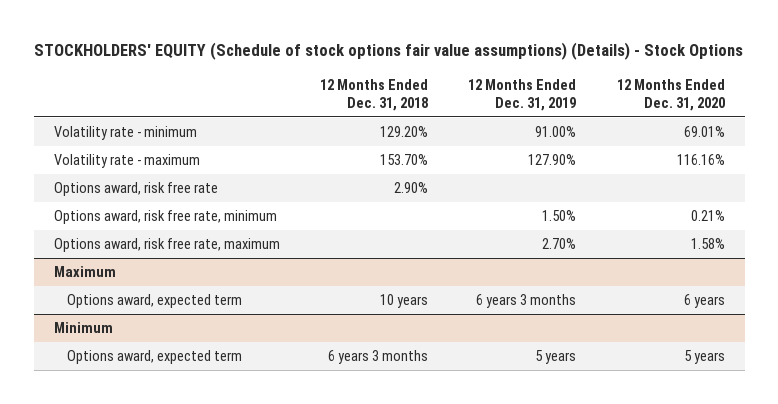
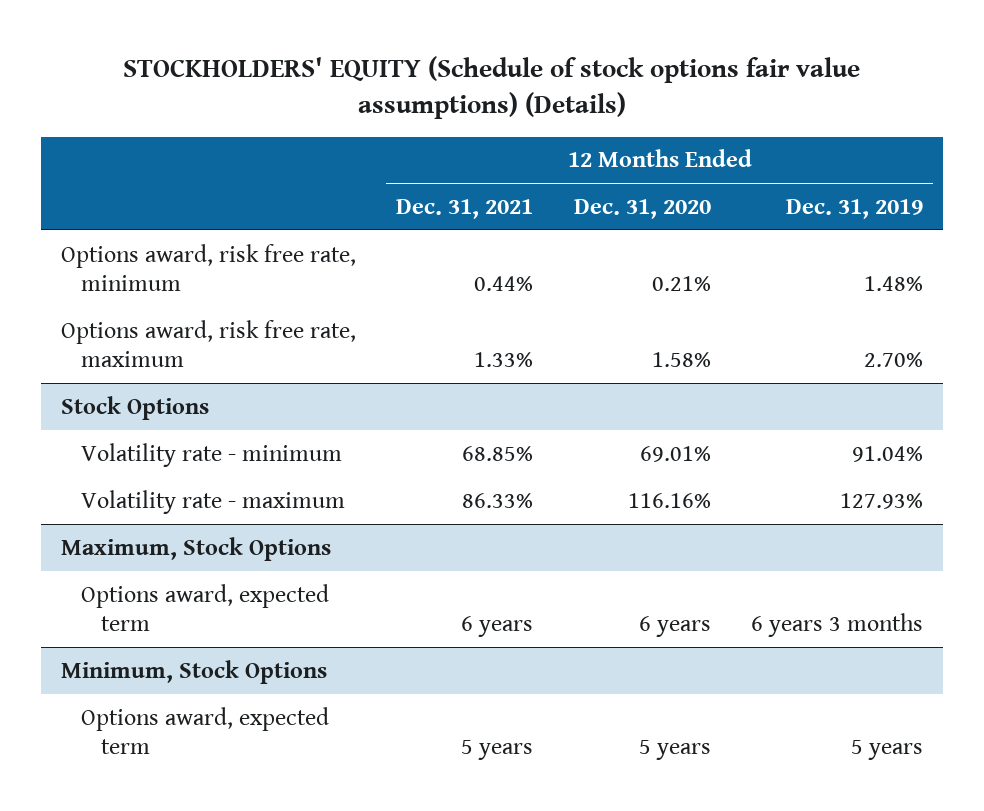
- STOCKHOLDERS' EQUITY (Schedule of stock options fair value assumptions) (Details) - Stock Options
+ STOCKHOLDERS' EQUITY (Schedule of stock options fair value assumptions) (Details)
- | 12 Months Ended Dec. 31, 2018 | 12 Months Ended Dec. 31, 2019 | 12 Months Ended Dec. 31, 2020
+ | 12 Months Ended Dec. 31, 2021 | 12 Months Ended Dec. 31, 2020 | 12 Months Ended Dec. 31, 2019
- Volatility rate - minimum | 129.20% | 91.00% | 69.01%
- Volatility rate - maximum | 153.70% | 127.90% | 116.16%
- Options award, risk free rate | 2.90% | |
- Options award, risk free rate, minimum | | 1.50% | 0.21%
+ Options award, risk free rate, minimum | 0.44% | 0.21% | 1.48%
- Maximum
+ Stock Options
+ Volatility rate - minimum | 68.85% | 69.01% | 91.04%
+ Volatility rate - maximum | 86.33% | 116.16% | 127.93%
+ Maximum, Stock Options
- Minimum
+ Minimum, Stock Options

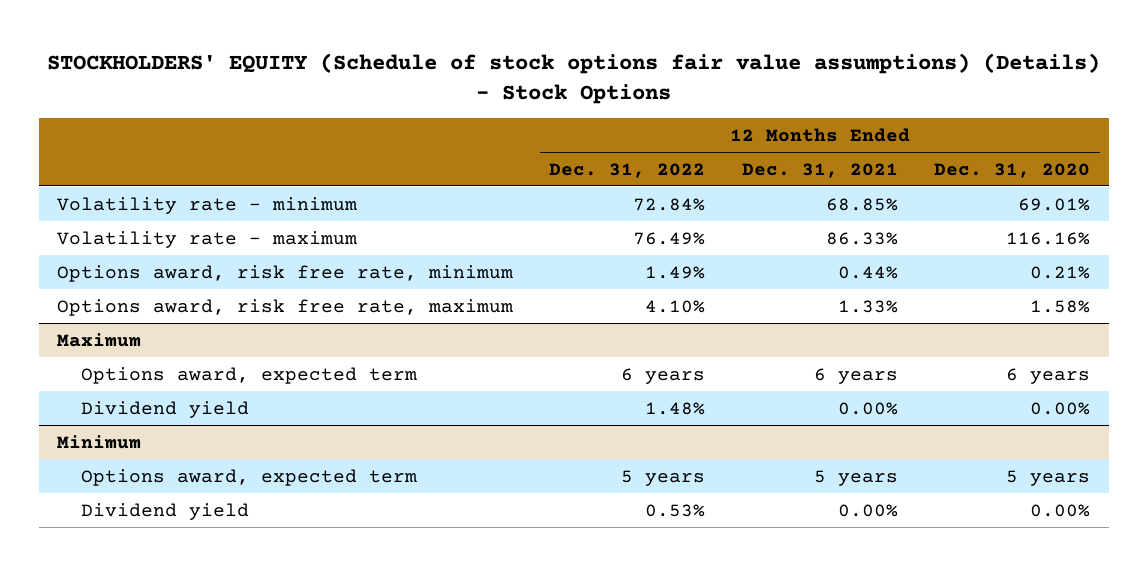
- STOCKHOLDERS' EQUITY (Schedule of stock options fair value assumptions) (Details)
+ STOCKHOLDERS' EQUITY (Schedule of stock options fair value assumptions) (Details) - Stock Options
- | 12 Months Ended Dec. 31, 2021 | 12 Months Ended Dec. 31, 2020 | 12 Months Ended Dec. 31, 2019
+ | 12 Months Ended Dec. 31, 2022 | 12 Months Ended Dec. 31, 2021 | 12 Months Ended Dec. 31, 2020
- Stock Options
- Maximum, Stock Options
moved down: Options award, risk free rate, minimum | 1.49% | 0.44% | 0.21%
moved down: Options award, risk free rate, maximum | 4.10% | 1.33% | 1.58%
+ Maximum
- Minimum, Stock Options
+ Dividend yield | 1.48% | 0.00% | 0.00%
+ Minimum
+ Dividend yield | 0.53% | 0.00% | 0.00%

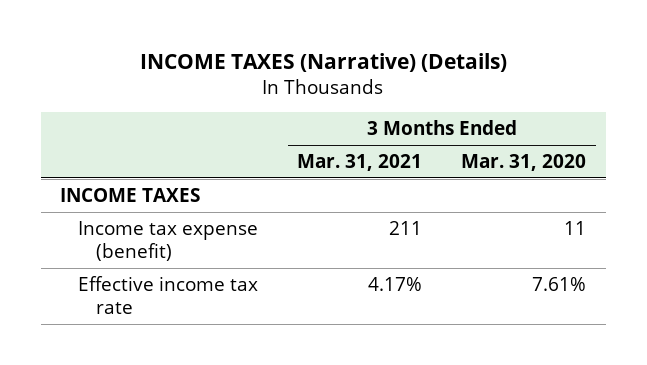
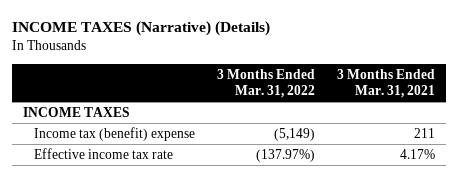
- | 3 Months Ended Mar. 31, 2021 | 3 Months Ended Mar. 31, 2020
+ | 3 Months Ended Mar. 31, 2022 | 3 Months Ended Mar. 31, 2021
- Income tax expense (benefit) | 211 | 11
+ Income tax (benefit) expense | (5,149) | 211

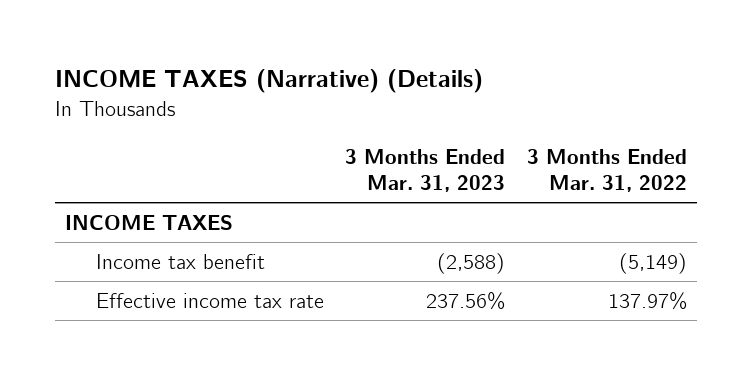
- | 3 Months Ended Mar. 31, 2022 | 3 Months Ended Mar. 31, 2021
+ | 3 Months Ended Mar. 31, 2023 | 3 Months Ended Mar. 31, 2022
- Income tax (benefit) expense | (5,149) | 211
- Effective income tax rate | (137.97%) | 4.17%
+ Income tax benefit | (2,588) | (5,149)
+ Effective income tax rate | 237.56% | 137.97%

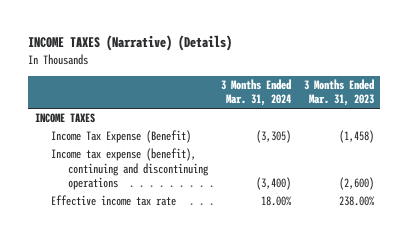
- | 3 Months Ended Mar. 31, 2023 | 3 Months Ended Mar. 31, 2022
+ | 3 Months Ended Mar. 31, 2024 | 3 Months Ended Mar. 31, 2023
- Income tax benefit | (2,588) | (5,149)
- Effective income tax rate | 237.56% | 137.97%
+ Income Tax Expense (Benefit) | (3,305) | (1,458)
+ Income tax expense (benefit), continuing and discontinuing operations | (3,400) | (2,600)
+ Effective income tax rate | 18.00% | 238.00%

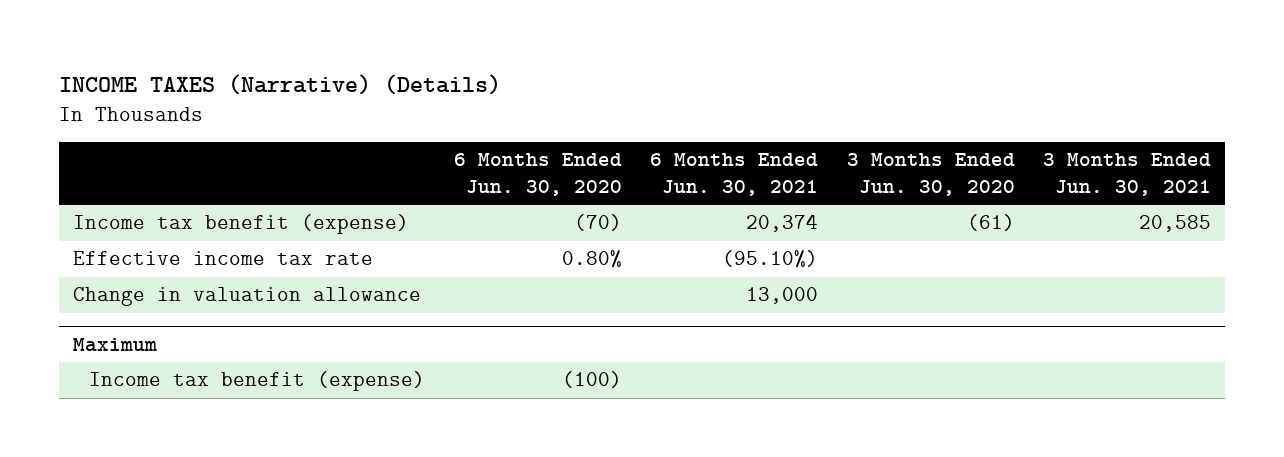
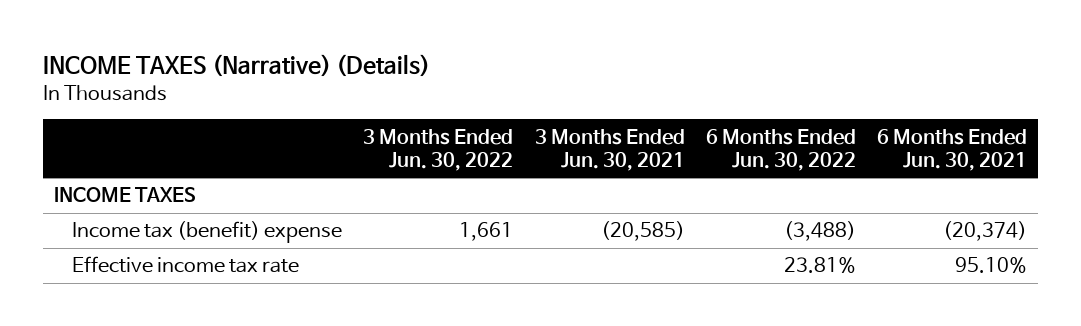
- | 6 Months Ended Jun. 30, 2020 | 6 Months Ended Jun. 30, 2021 | 3 Months Ended Jun. 30, 2020 | 3 Months Ended Jun. 30, 2021
+ | 3 Months Ended Jun. 30, 2022 | 3 Months Ended Jun. 30, 2021 | 6 Months Ended Jun. 30, 2022 | 6 Months Ended Jun. 30, 2021
- Income tax benefit (expense) | (70) | 20,374 | (61) | 20,585
- Effective income tax rate | 0.80% | (95.10%) | |
- Change in valuation allowance | | 13,000 | |
- Maximum
- Income tax benefit (expense) | (100) | | |
+ INCOME TAXES
+ Income tax (benefit) expense | 1,661 | (20,585) | (3,488) | (20,374)
+ Effective income tax rate | | | 23.81% | 95.10%

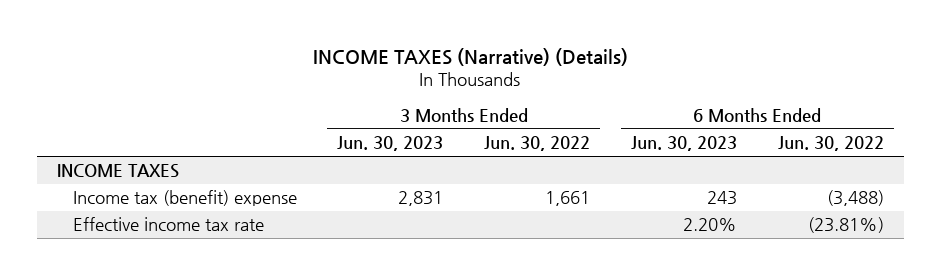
- | 3 Months Ended Jun. 30, 2022 | 3 Months Ended Jun. 30, 2021 | 6 Months Ended Jun. 30, 2022 | 6 Months Ended Jun. 30, 2021
+ | 3 Months Ended Jun. 30, 2023 | 3 Months Ended Jun. 30, 2022 | 6 Months Ended Jun. 30, 2023 | 6 Months Ended Jun. 30, 2022
- Effective income tax rate | | | 23.81% | 95.10%
+ Effective income tax rate | | | 2.20% | (23.81%)

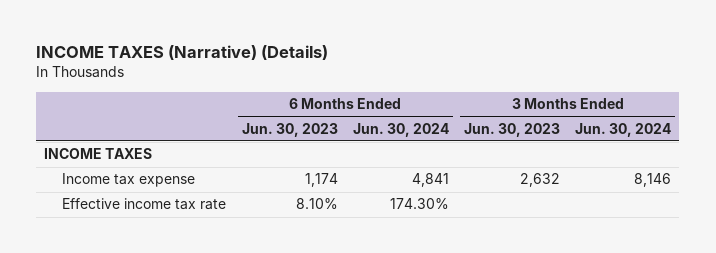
- | 3 Months Ended Jun. 30, 2023 | 3 Months Ended Jun. 30, 2022 | 6 Months Ended Jun. 30, 2023 | 6 Months Ended Jun. 30, 2022
+ | 6 Months Ended Jun. 30, 2023 | 6 Months Ended Jun. 30, 2024 | 3 Months Ended Jun. 30, 2023 | 3 Months Ended Jun. 30, 2024
- Income tax (benefit) expense | 2,831 | 1,661 | 243 | (3,488)
- Effective income tax rate | | | 2.20% | (23.81%)
+ Income tax expense | 1,174 | 4,841 | 2,632 | 8,146
+ Effective income tax rate | 8.10% | 174.30% | |

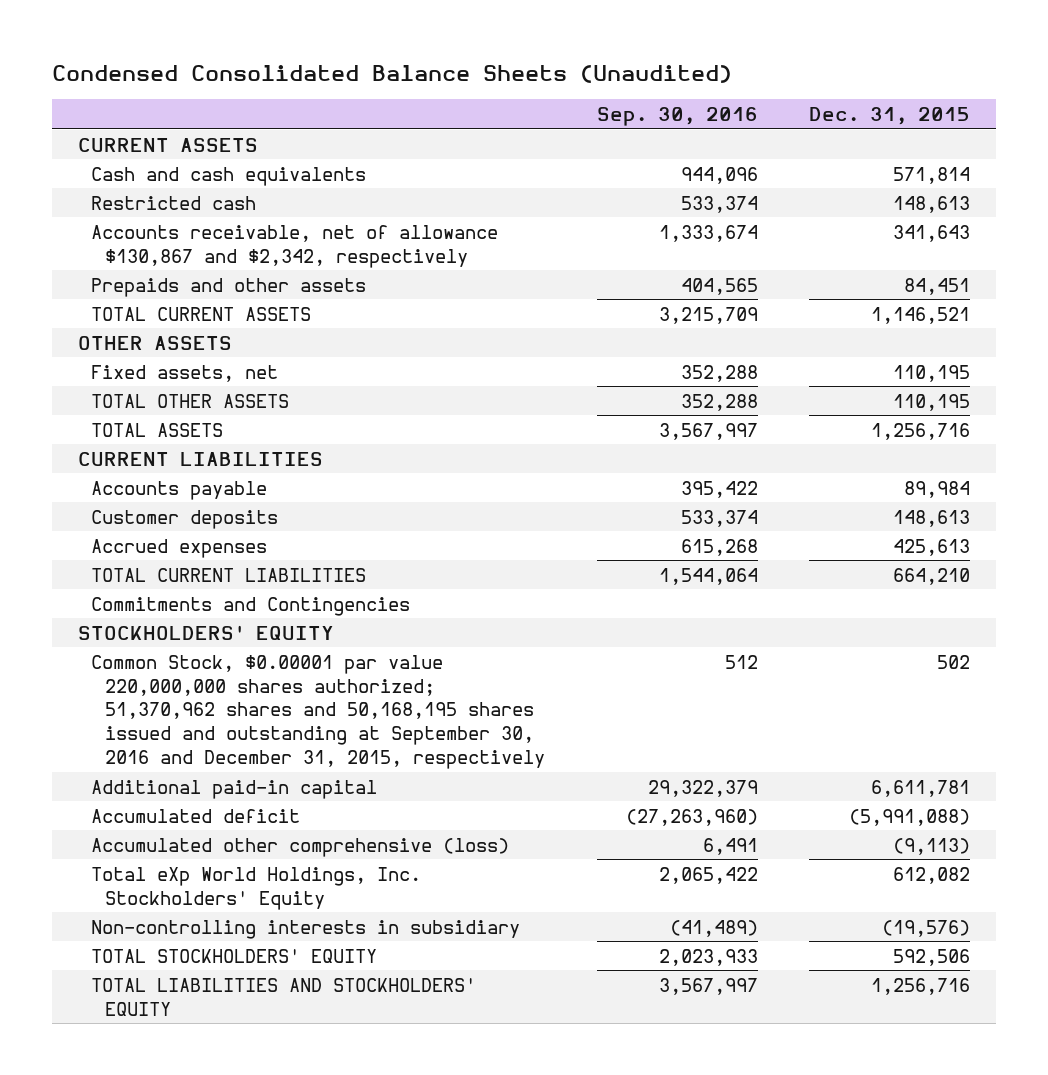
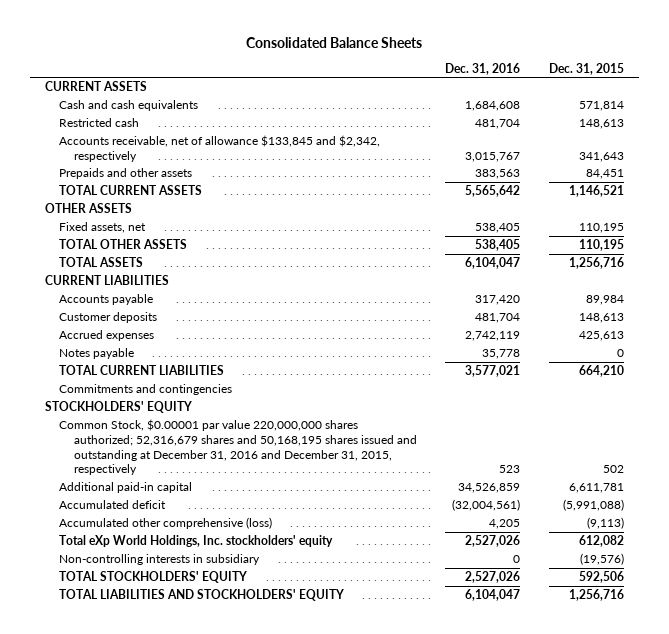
- Condensed Consolidated Balance Sheets (Unaudited)
+ Consolidated Balance Sheets
- | Sep. 30, 2016 | Dec. 31, 2015
+ | Dec. 31, 2016 | Dec. 31, 2015
- Accounts receivable, net of allowance $130,867 and $2,342, respectively | 1,333,674 | 341,643
+ Accounts receivable, net of allowance $133,845 and $2,342, respectively | 3,015,767 | 341,643
+ Notes payable | 35,778 | 0
- Commitments and Contingencies
+ Commitments and contingencies
- Common Stock, $0.00001 par value 220,000,000 shares authorized; 51,370,962 shares and 50,168,195 shares issued and outstanding at September 30, 2016 and December 31, 2015, respectively | 512 | 502
+ Common Stock, $0.00001 par value 220,000,000 shares authorized; 52,316,679 shares and 50,168,195 shares issued and outstanding at December 31, 2016 and December 31, 2015, respectively | 523 | 502
- Total eXp World Holdings, Inc. Stockholders' Equity | 2,065,422 | 612,082
+ Total eXp World Holdings, Inc. stockholders' equity | 2,527,026 | 612,082

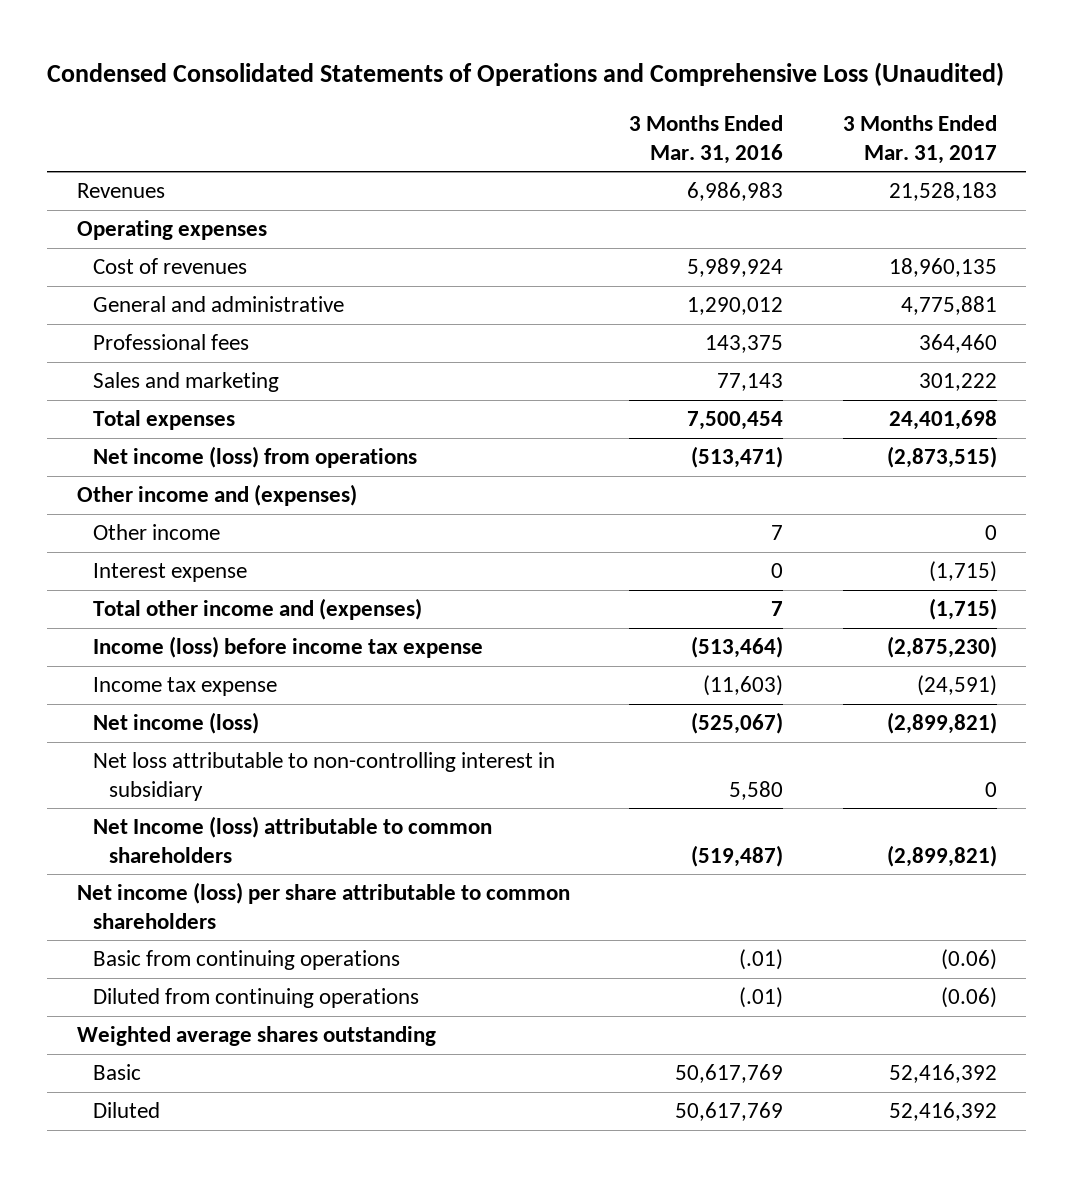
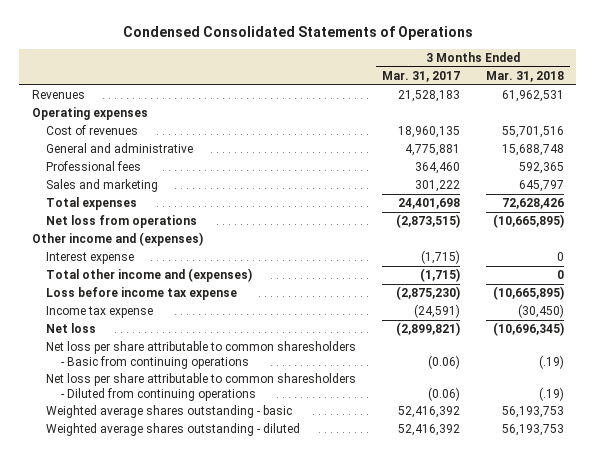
- Condensed Consolidated Statements of Operations and Comprehensive Loss (Unaudited)
+ Condensed Consolidated Statements of Operations
- | 3 Months Ended Mar. 31, 2016 | 3 Months Ended Mar. 31, 2017
+ | 3 Months Ended Mar. 31, 2017 | 3 Months Ended Mar. 31, 2018
- Net income (loss) from operations | (513,471) | (2,873,515)
+ Net loss from operations | (2,873,515) | (10,665,895)
- Other income | 7 | 0
- Income (loss) before income tax expense | (513,464) | (2,875,230)
+ Loss before income tax expense | (2,875,230) | (10,665,895)
- Net income (loss) | (525,067) | (2,899,821)
- Net loss attributable to non-controlling interest in subsidiary | 5,580 | 0
- Net Income (loss) attributable to common shareholders | (519,487) | (2,899,821)
- Net income (loss) per share attributable to common shareholders
- Basic from continuing operations | (.01) | (0.06)
- Diluted from continuing operations | (.01) | (0.06)
- Weighted average shares outstanding
- Basic | 50,617,769 | 52,416,392
- Diluted | 50,617,769 | 52,416,392
+ Net loss | (2,899,821) | (10,696,345)
+ Net loss per share attributable to common sharesholders - Basic from continuing operations | (0.06) | (.19)
+ Net loss per share attributable to common sharesholders - Diluted from continuing operations | (0.06) | (.19)
+ Weighted average shares outstanding - basic | 52,416,392 | 56,193,753
+ Weighted average shares outstanding - diluted | 52,416,392 | 56,193,753

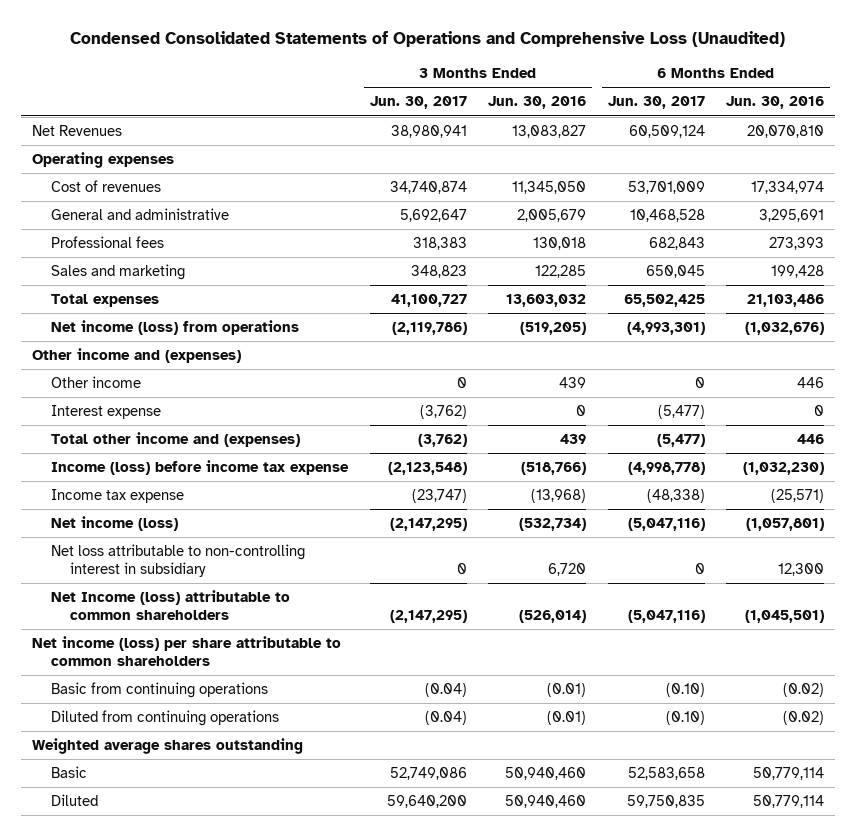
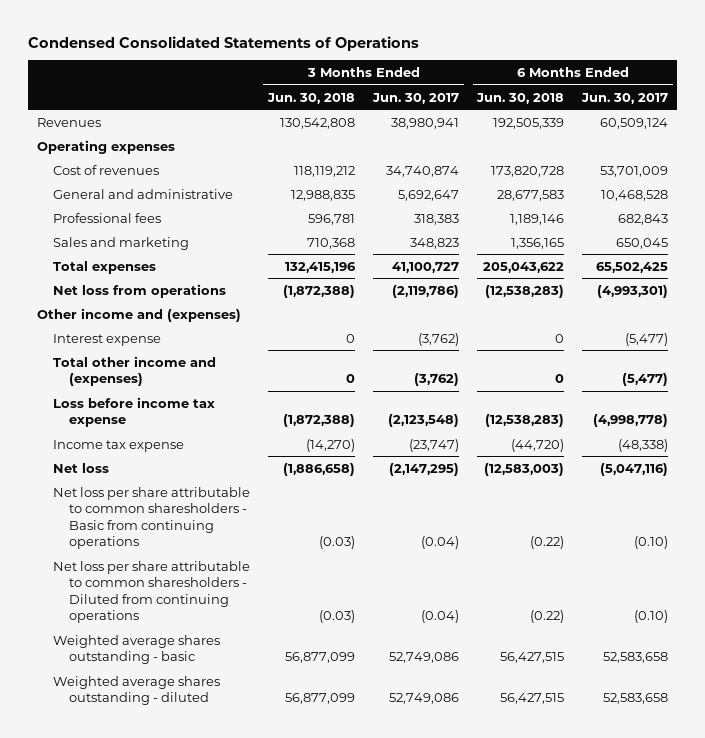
- Condensed Consolidated Statements of Operations and Comprehensive Loss (Unaudited)
+ Condensed Consolidated Statements of Operations
- | 3 Months Ended Jun. 30, 2017 | 3 Months Ended Jun. 30, 2016 | 6 Months Ended Jun. 30, 2017 | 6 Months Ended Jun. 30, 2016
+ | 3 Months Ended Jun. 30, 2018 | 3 Months Ended Jun. 30, 2017 | 6 Months Ended Jun. 30, 2018 | 6 Months Ended Jun. 30, 2017
- Net Revenues | 38,980,941 | 13,083,827 | 60,509,124 | 20,070,810
+ Revenues | 130,542,808 | 38,980,941 | 192,505,339 | 60,509,124
- Net income (loss) from operations | (2,119,786) | (519,205) | (4,993,301) | (1,032,676)
+ Net loss from operations | (1,872,388) | (2,119,786) | (12,538,283) | (4,993,301)
- Other income | 0 | 439 | 0 | 446
- Income (loss) before income tax expense | (2,123,548) | (518,766) | (4,998,778) | (1,032,230)
+ Loss before income tax expense | (1,872,388) | (2,123,548) | (12,538,283) | (4,998,778)
- Net income (loss) | (2,147,295) | (532,734) | (5,047,116) | (1,057,801)
- Net loss attributable to non-controlling interest in subsidiary | 0 | 6,720 | 0 | 12,300
- Net Income (loss) attributable to common shareholders | (2,147,295) | (526,014) | (5,047,116) | (1,045,501)
- Net income (loss) per share attributable to common shareholders
- Basic from continuing operations | (0.04) | (0.01) | (0.10) | (0.02)
- Diluted from continuing operations | (0.04) | (0.01) | (0.10) | (0.02)
- Weighted average shares outstanding
- Basic | 52,749,086 | 50,940,460 | 52,583,658 | 50,779,114
- Diluted | 59,640,200 | 50,940,460 | 59,750,835 | 50,779,114
+ Net loss | (1,886,658) | (2,147,295) | (12,583,003) | (5,047,116)
+ Net loss per share attributable to common sharesholders - Basic from continuing operations | (0.03) | (0.04) | (0.22) | (0.10)
+ Net loss per share attributable to common sharesholders - Diluted from continuing operations | (0.03) | (0.04) | (0.22) | (0.10)
+ Weighted average shares outstanding - basic | 56,877,099 | 52,749,086 | 56,427,515 | 52,583,658
+ Weighted average shares outstanding - diluted | 56,877,099 | 52,749,086 | 56,427,515 | 52,583,658

